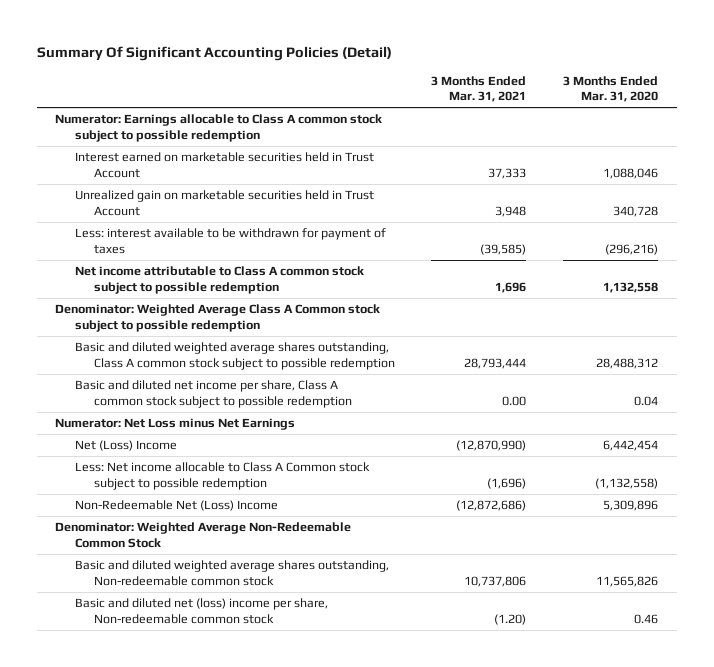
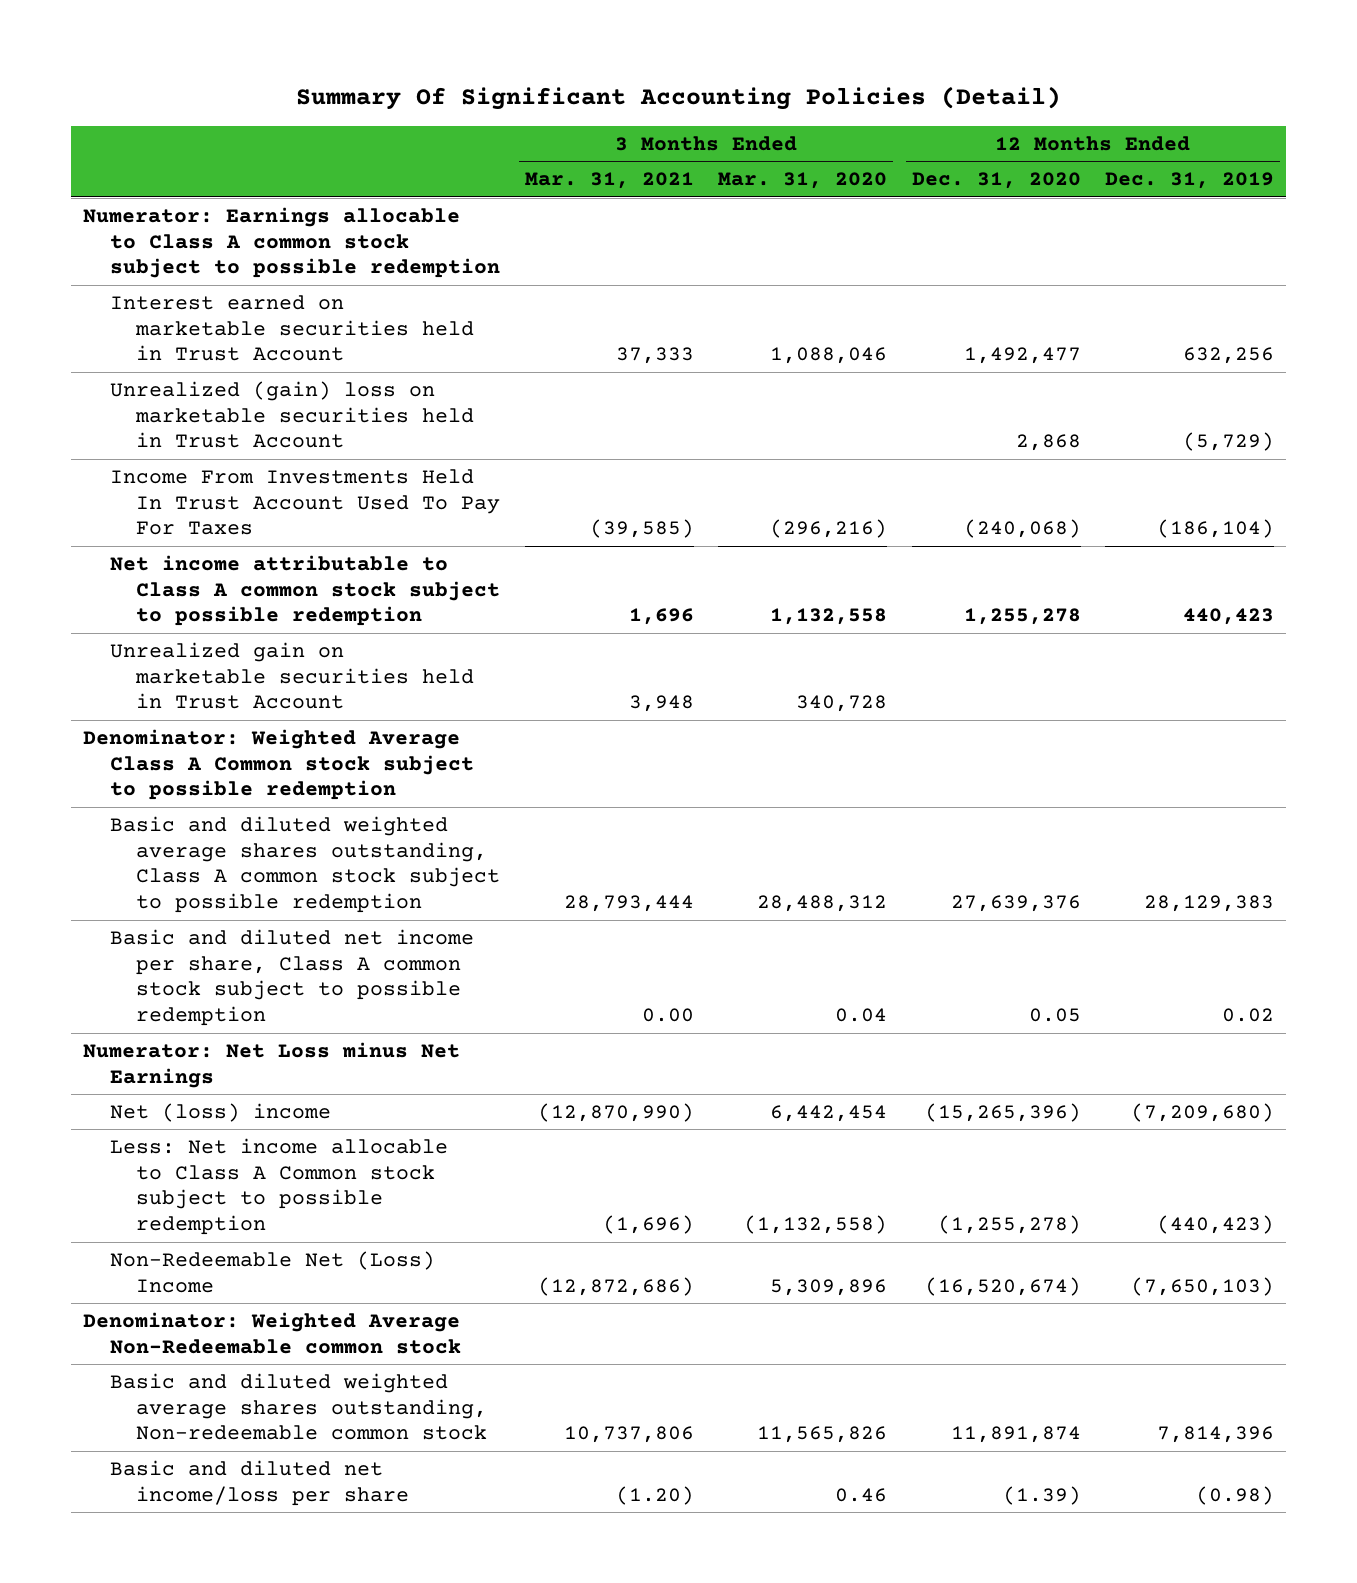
- | 3 Months Ended Mar. 31, 2021 | 3 Months Ended Mar. 31, 2020
+ | 3 Months Ended Mar. 31, 2021 | 3 Months Ended Mar. 31, 2020 | 12 Months Ended Dec. 31, 2020 | 12 Months Ended Dec. 31, 2019
- Less: interest available to be withdrawn for payment of taxes | (39,585) | (296,216)
+ Unrealized (gain) loss on marketable securities held in Trust Account | | | 2,868 | (5,729)
+ Income From Investments Held In Trust Account Used To Pay For Taxes | (39,585) | (296,216) | (240,068) | (186,104)
moved down: Unrealized gain on marketable securities held in Trust Account | 3,948 | 340,728 | |
- Net (Loss) Income | (12,870,990) | 6,442,454
+ Net (loss) income | (12,870,990) | 6,442,454 | (15,265,396) | (7,209,680)
- Denominator: Weighted Average Non-Redeemable Common Stock
+ Denominator: Weighted Average Non-Redeemable common stock
- Basic and diluted net (loss) income per share, Non-redeemable common stock | (1.20) | 0.46
+ Basic and diluted net income/loss per share | (1.20) | 0.46 | (1.39) | (0.98)

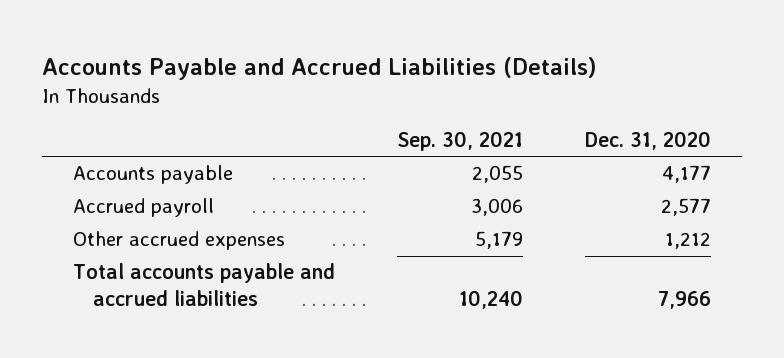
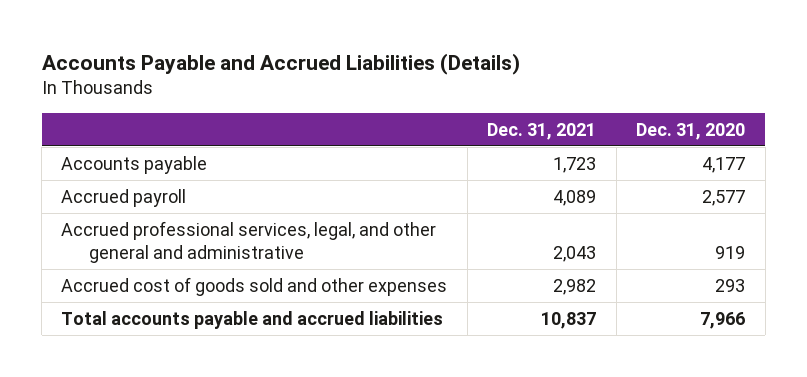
- | Sep. 30, 2021 | Dec. 31, 2020
+ | Dec. 31, 2021 | Dec. 31, 2020
- Other accrued expenses | 5,179 | 1,212
+ Accrued professional services, legal, and other general and administrative | 2,043 | 919
+ Accrued cost of goods sold and other expenses | 2,982 | 293

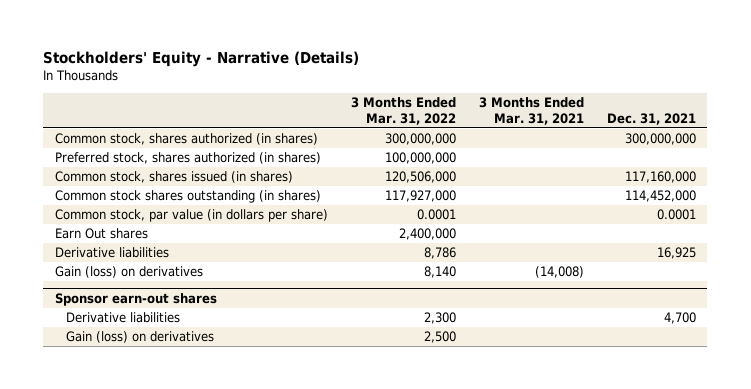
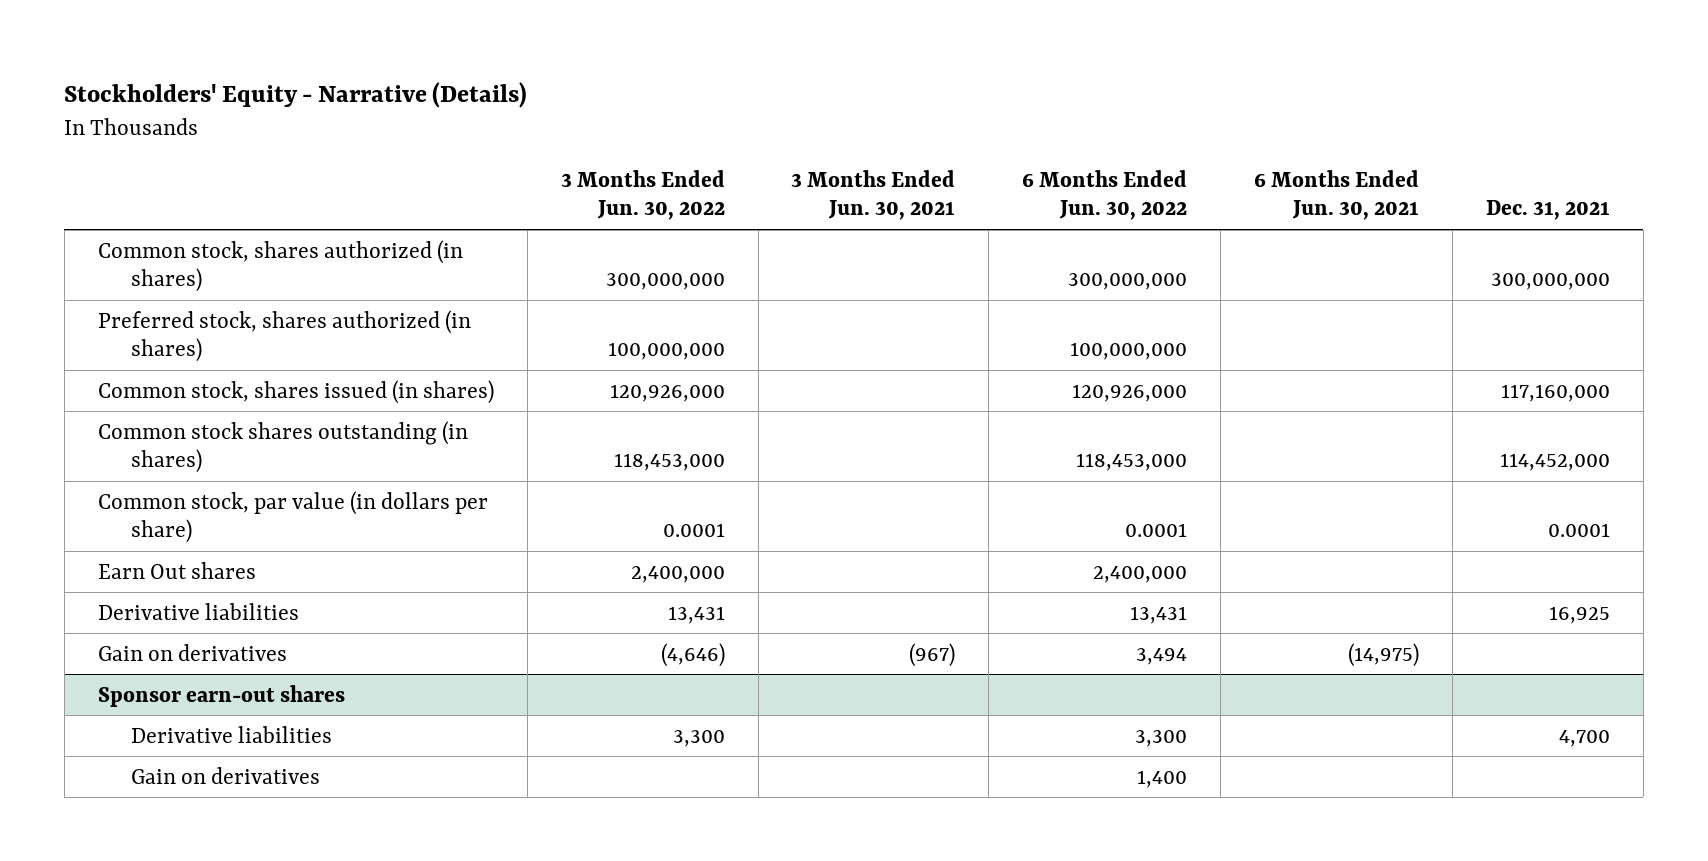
- | 3 Months Ended Mar. 31, 2022 | 3 Months Ended Mar. 31, 2021 | Dec. 31, 2021
+ | 3 Months Ended Jun. 30, 2022 | 3 Months Ended Jun. 30, 2021 | 6 Months Ended Jun. 30, 2022 | 6 Months Ended Jun. 30, 2021 | Dec. 31, 2021
- Gain (loss) on derivatives | 8,140 | (14,008) |
+ Gain on derivatives | (4,646) | (967) | 3,494 | (14,975) |
@ Sponsor earn-out shares
- Gain (loss) on derivatives | 2,500 | |
+ Gain on derivatives | | | 1,400 | |

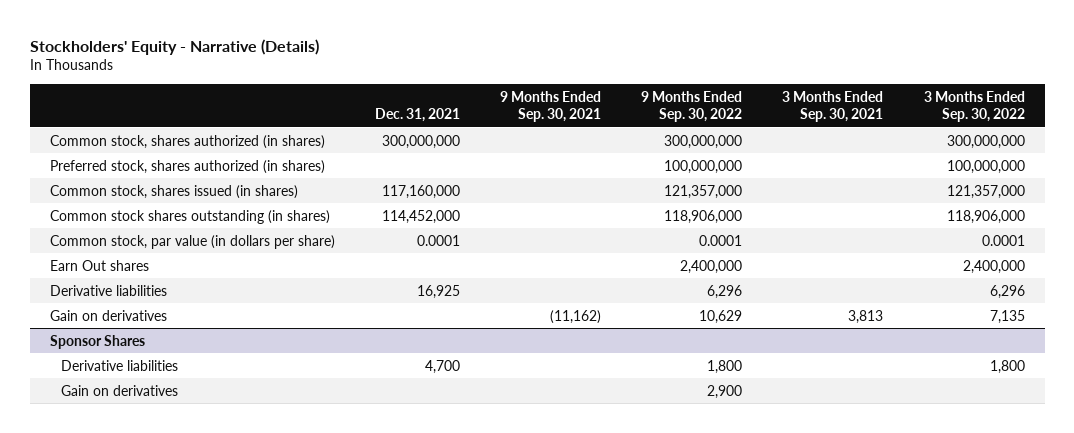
- | 3 Months Ended Jun. 30, 2022 | 3 Months Ended Jun. 30, 2021 | 6 Months Ended Jun. 30, 2022 | 6 Months Ended Jun. 30, 2021 | Dec. 31, 2021
+ | Dec. 31, 2021 | 9 Months Ended Sep. 30, 2021 | 9 Months Ended Sep. 30, 2022 | 3 Months Ended Sep. 30, 2021 | 3 Months Ended Sep. 30, 2022
- Sponsor earn-out shares
+ Sponsor Shares

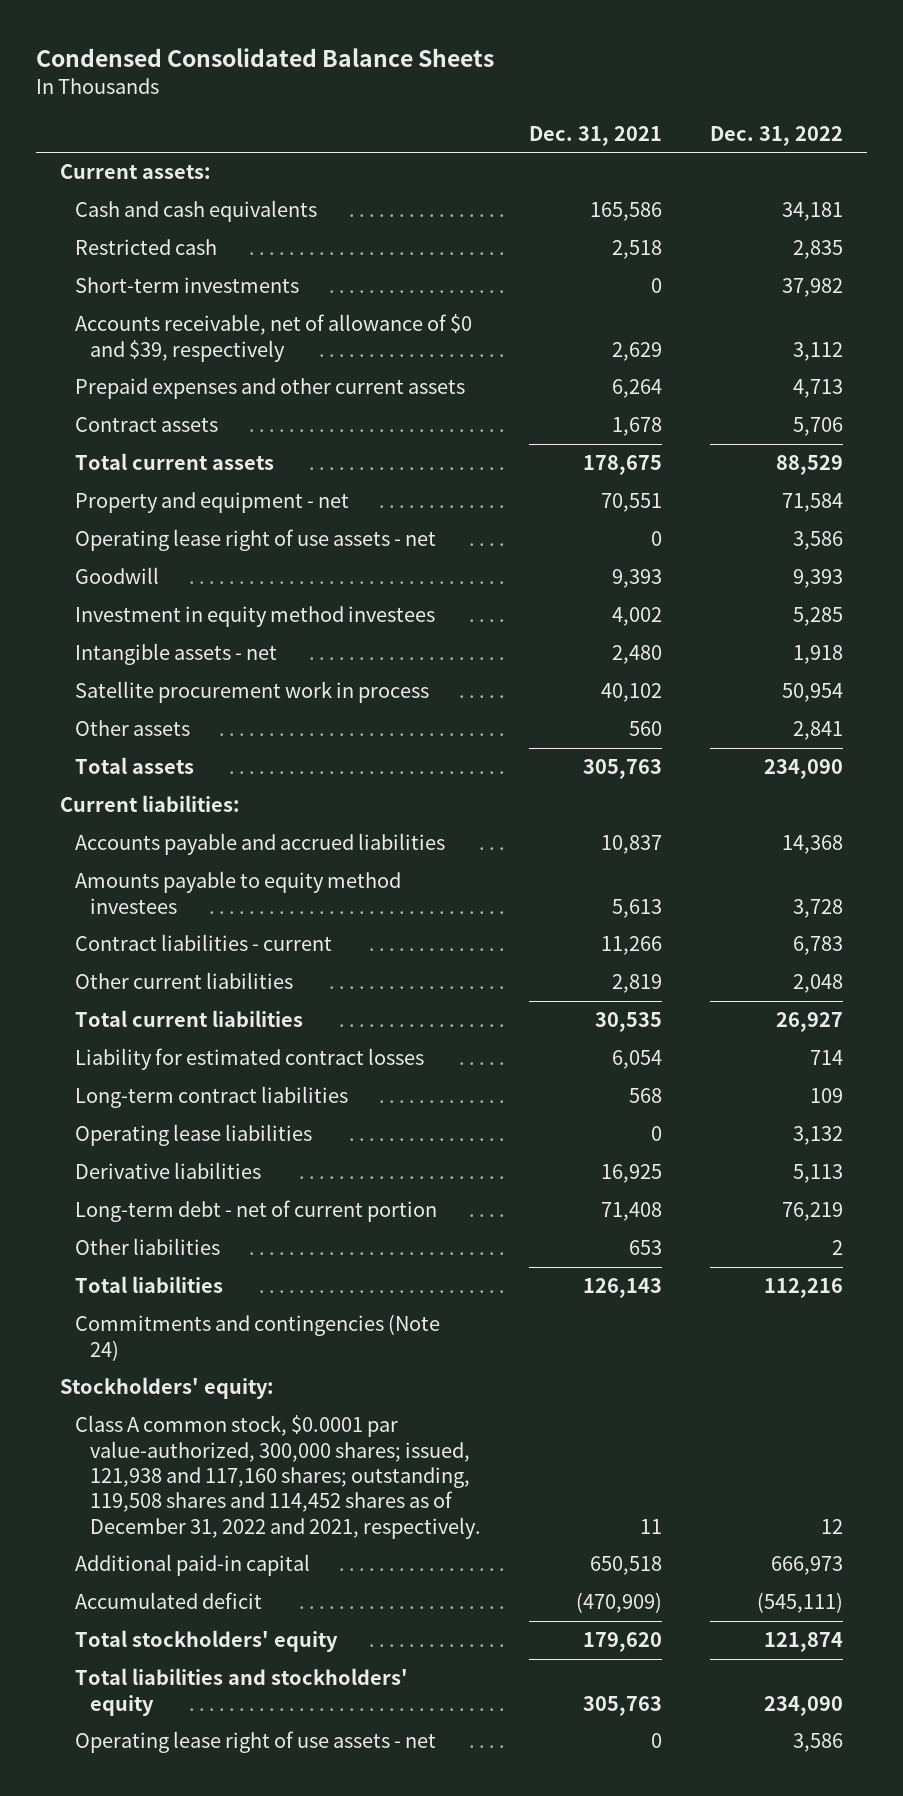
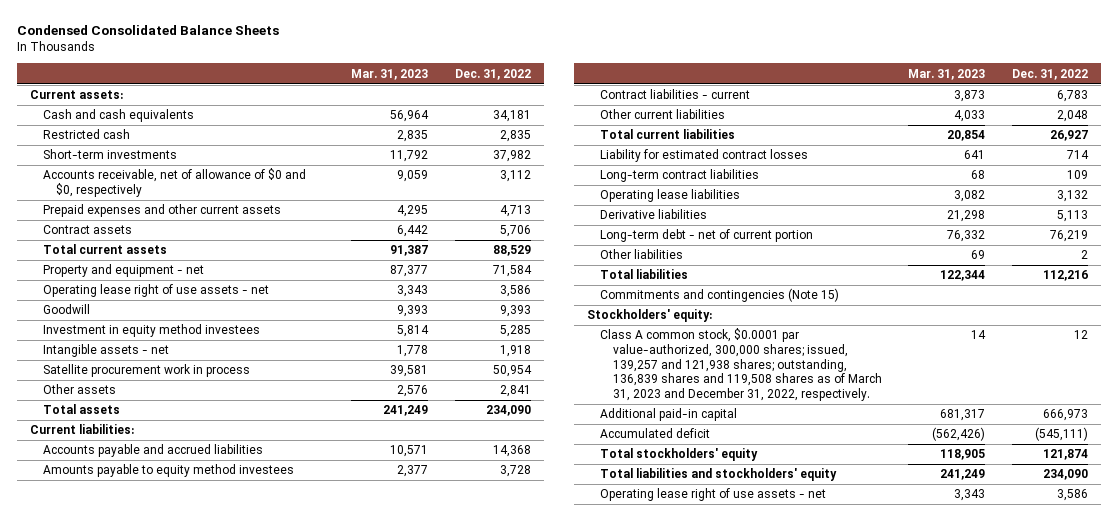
- | Dec. 31, 2021 | Dec. 31, 2022
+ | Mar. 31, 2023 | Dec. 31, 2022
- Accounts receivable, net of allowance of $0 and $39, respectively | 2,629 | 3,112
+ Accounts receivable, net of allowance of $0 and $0, respectively | 9,059 | 3,112
- Commitments and contingencies (Note 24)
+ Commitments and contingencies (Note 15)
- Class A common stock, $0.0001 par value-authorized, 300,000 shares; issued, 121,938 and 117,160 shares; outstanding, 119,508 shares and 114,452 shares as of December 31, 2022 and 2021, respectively. | 11 | 12
+ Class A common stock, $0.0001 par value-authorized, 300,000 shares; issued, 139,257 and 121,938 shares; outstanding, 136,839 shares and 119,508 shares as of March 31, 2023 and December 31, 2022, respectively. | 14 | 12

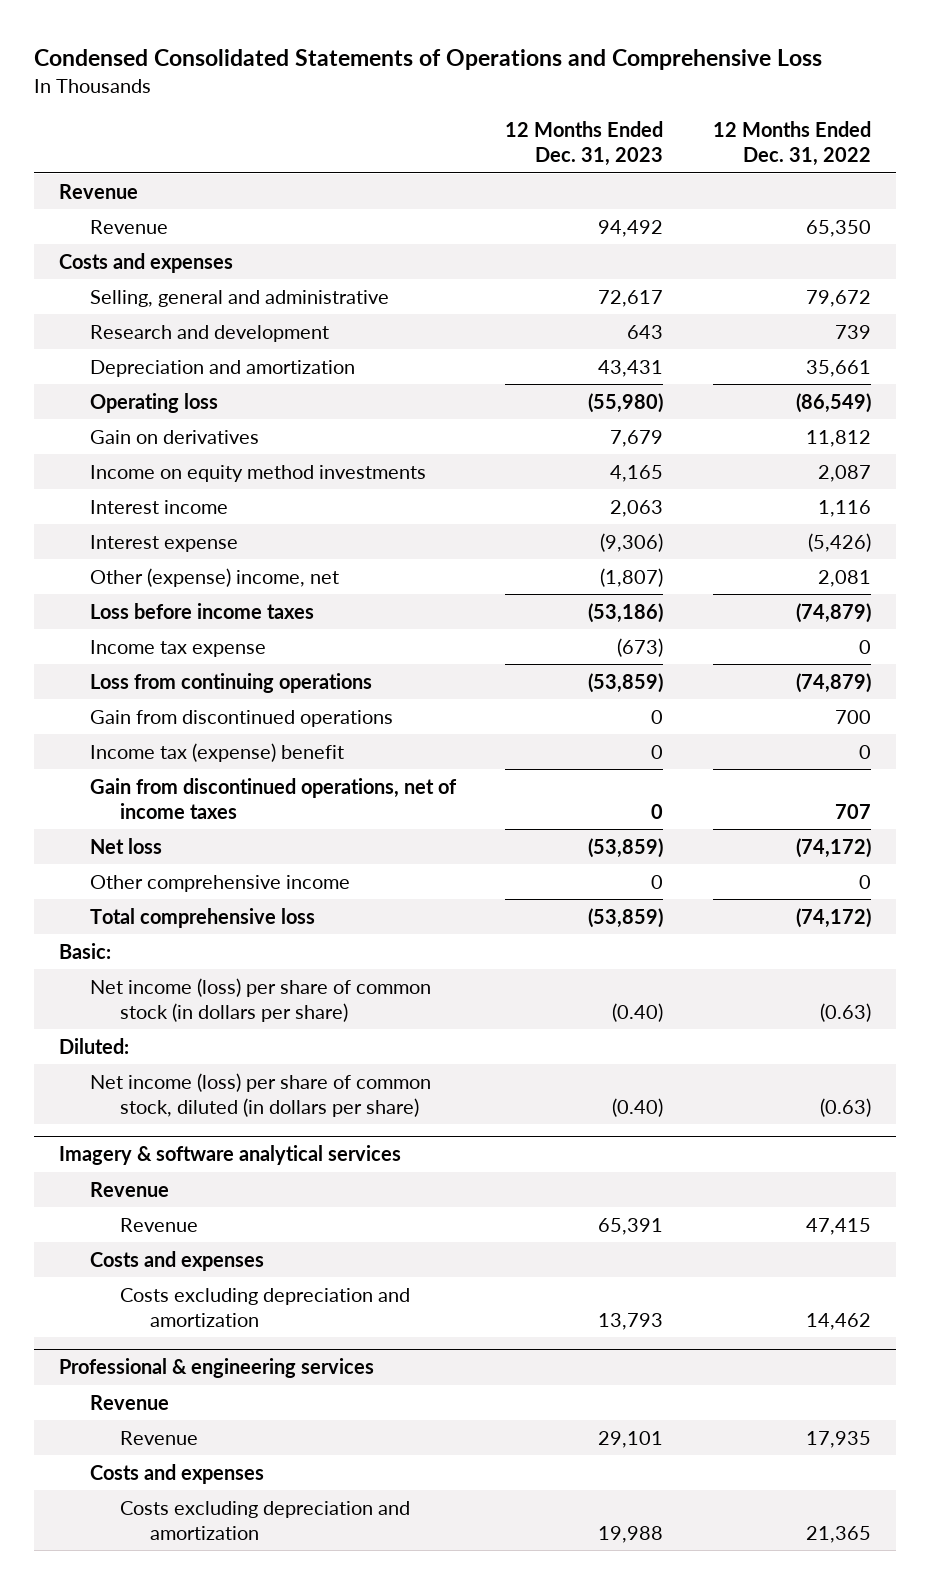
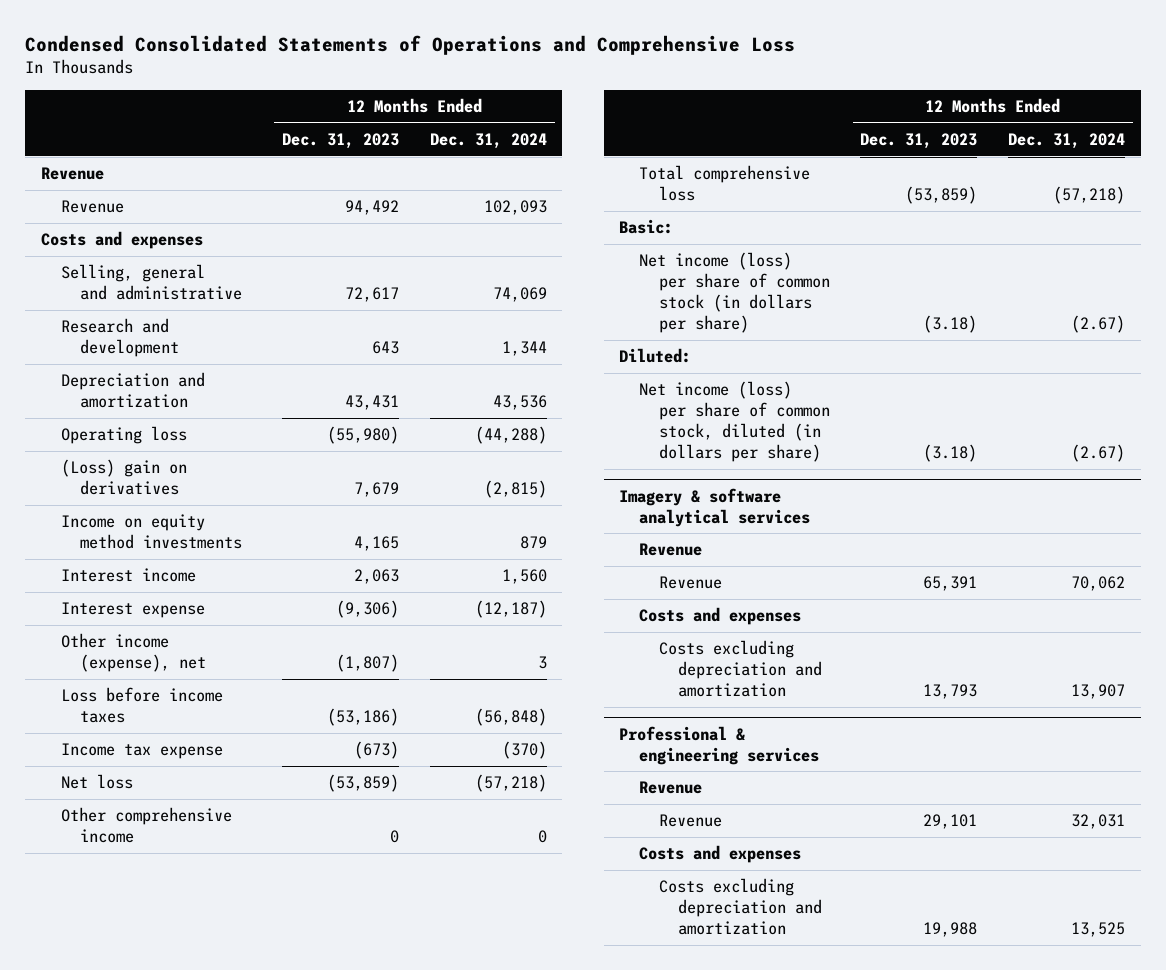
- | 12 Months Ended Dec. 31, 2023 | 12 Months Ended Dec. 31, 2022
+ | 12 Months Ended Dec. 31, 2023 | 12 Months Ended Dec. 31, 2024
- Gain on derivatives | 7,679 | 11,812
+ (Loss) gain on derivatives | 7,679 | (2,815)
- Other (expense) income, net | (1,807) | 2,081
+ Other income (expense), net | (1,807) | 3
- Loss from continuing operations | (53,859) | (74,879)
- Gain from discontinued operations | 0 | 700
- Income tax (expense) benefit | 0 | 0
- Gain from discontinued operations, net of income taxes | 0 | 707
- Net income (loss) per share of common stock (in dollars per share) | (0.40) | (0.63)
+ Net income (loss) per share of common stock (in dollars per share) | (3.18) | (2.67)
- Net income (loss) per share of common stock, diluted (in dollars per share) | (0.40) | (0.63)
+ Net income (loss) per share of common stock, diluted (in dollars per share) | (3.18) | (2.67)

